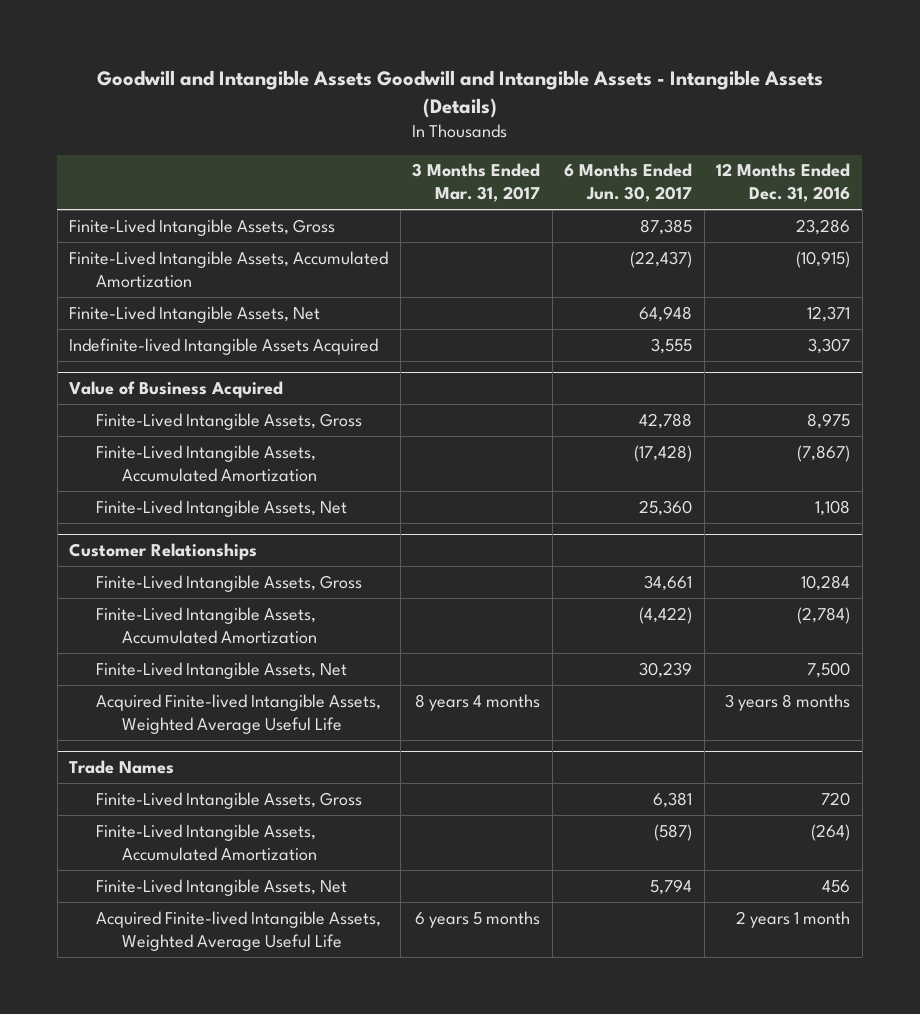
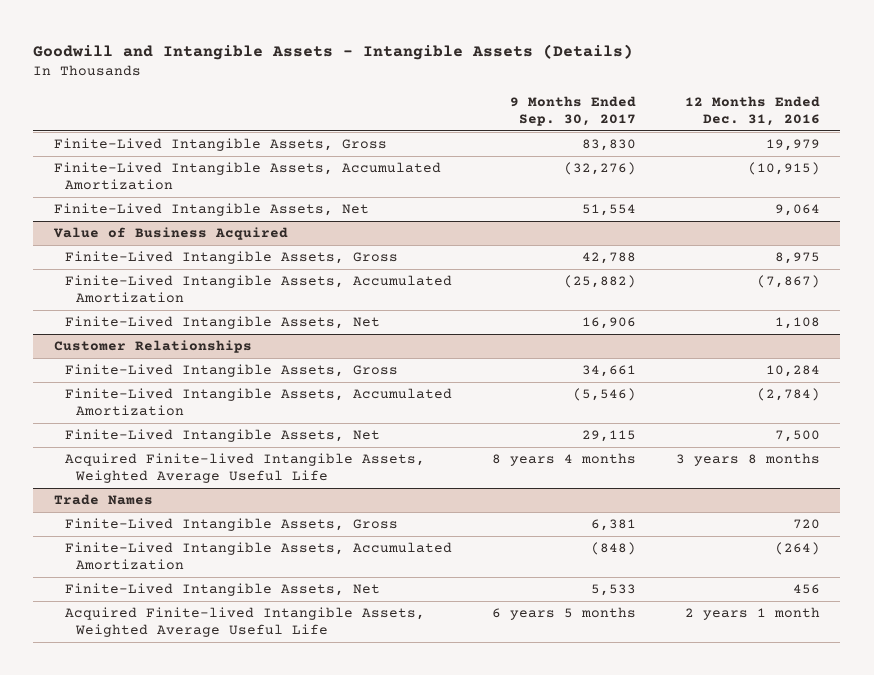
- Goodwill and Intangible Assets Goodwill and Intangible Assets - Intangible Assets (Details)
+ Goodwill and Intangible Assets - Intangible Assets (Details)
- | 3 Months Ended Mar. 31, 2017 | 6 Months Ended Jun. 30, 2017 | 12 Months Ended Dec. 31, 2016
+ | 9 Months Ended Sep. 30, 2017 | 12 Months Ended Dec. 31, 2016
- Finite-Lived Intangible Assets, Gross | | 87,385 | 23,286
+ Finite-Lived Intangible Assets, Gross | 83,830 | 19,979
- Finite-Lived Intangible Assets, Net | | 64,948 | 12,371
- Indefinite-lived Intangible Assets Acquired | | 3,555 | 3,307
+ Finite-Lived Intangible Assets, Net | 51,554 | 9,064

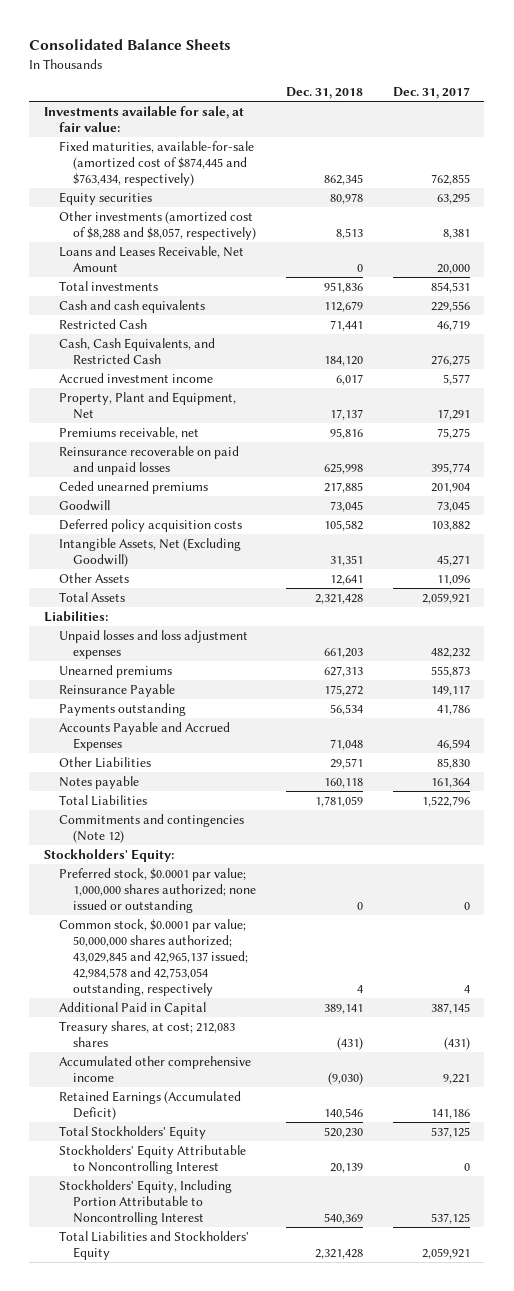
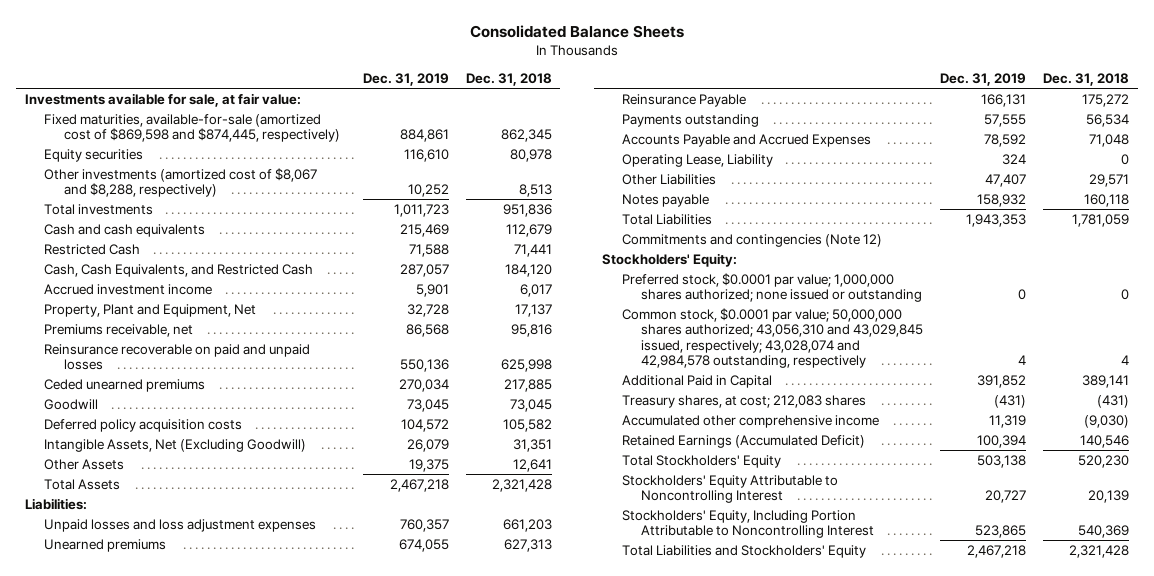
- | Dec. 31, 2018 | Dec. 31, 2017
+ | Dec. 31, 2019 | Dec. 31, 2018
- Fixed maturities, available-for-sale (amortized cost of $874,445 and $763,434, respectively) | 862,345 | 762,855
+ Fixed maturities, available-for-sale (amortized cost of $869,598 and $874,445, respectively) | 884,861 | 862,345
- Other investments (amortized cost of $8,288 and $8,057, respectively) | 8,513 | 8,381
- Loans and Leases Receivable, Net Amount | 0 | 20,000
+ Other investments (amortized cost of $8,067 and $8,288, respectively) | 10,252 | 8,513
+ Operating Lease, Liability | 324 | 0
- Common stock, $0.0001 par value; 50,000,000 shares authorized; 43,029,845 and 42,965,137 issued; 42,984,578 and 42,753,054 outstanding, respectively | 4 | 4
+ Common stock, $0.0001 par value; 50,000,000 shares authorized; 43,056,310 and 43,029,845 issued, respectively; 43,028,074 and 42,984,578 outstanding, respectively | 4 | 4

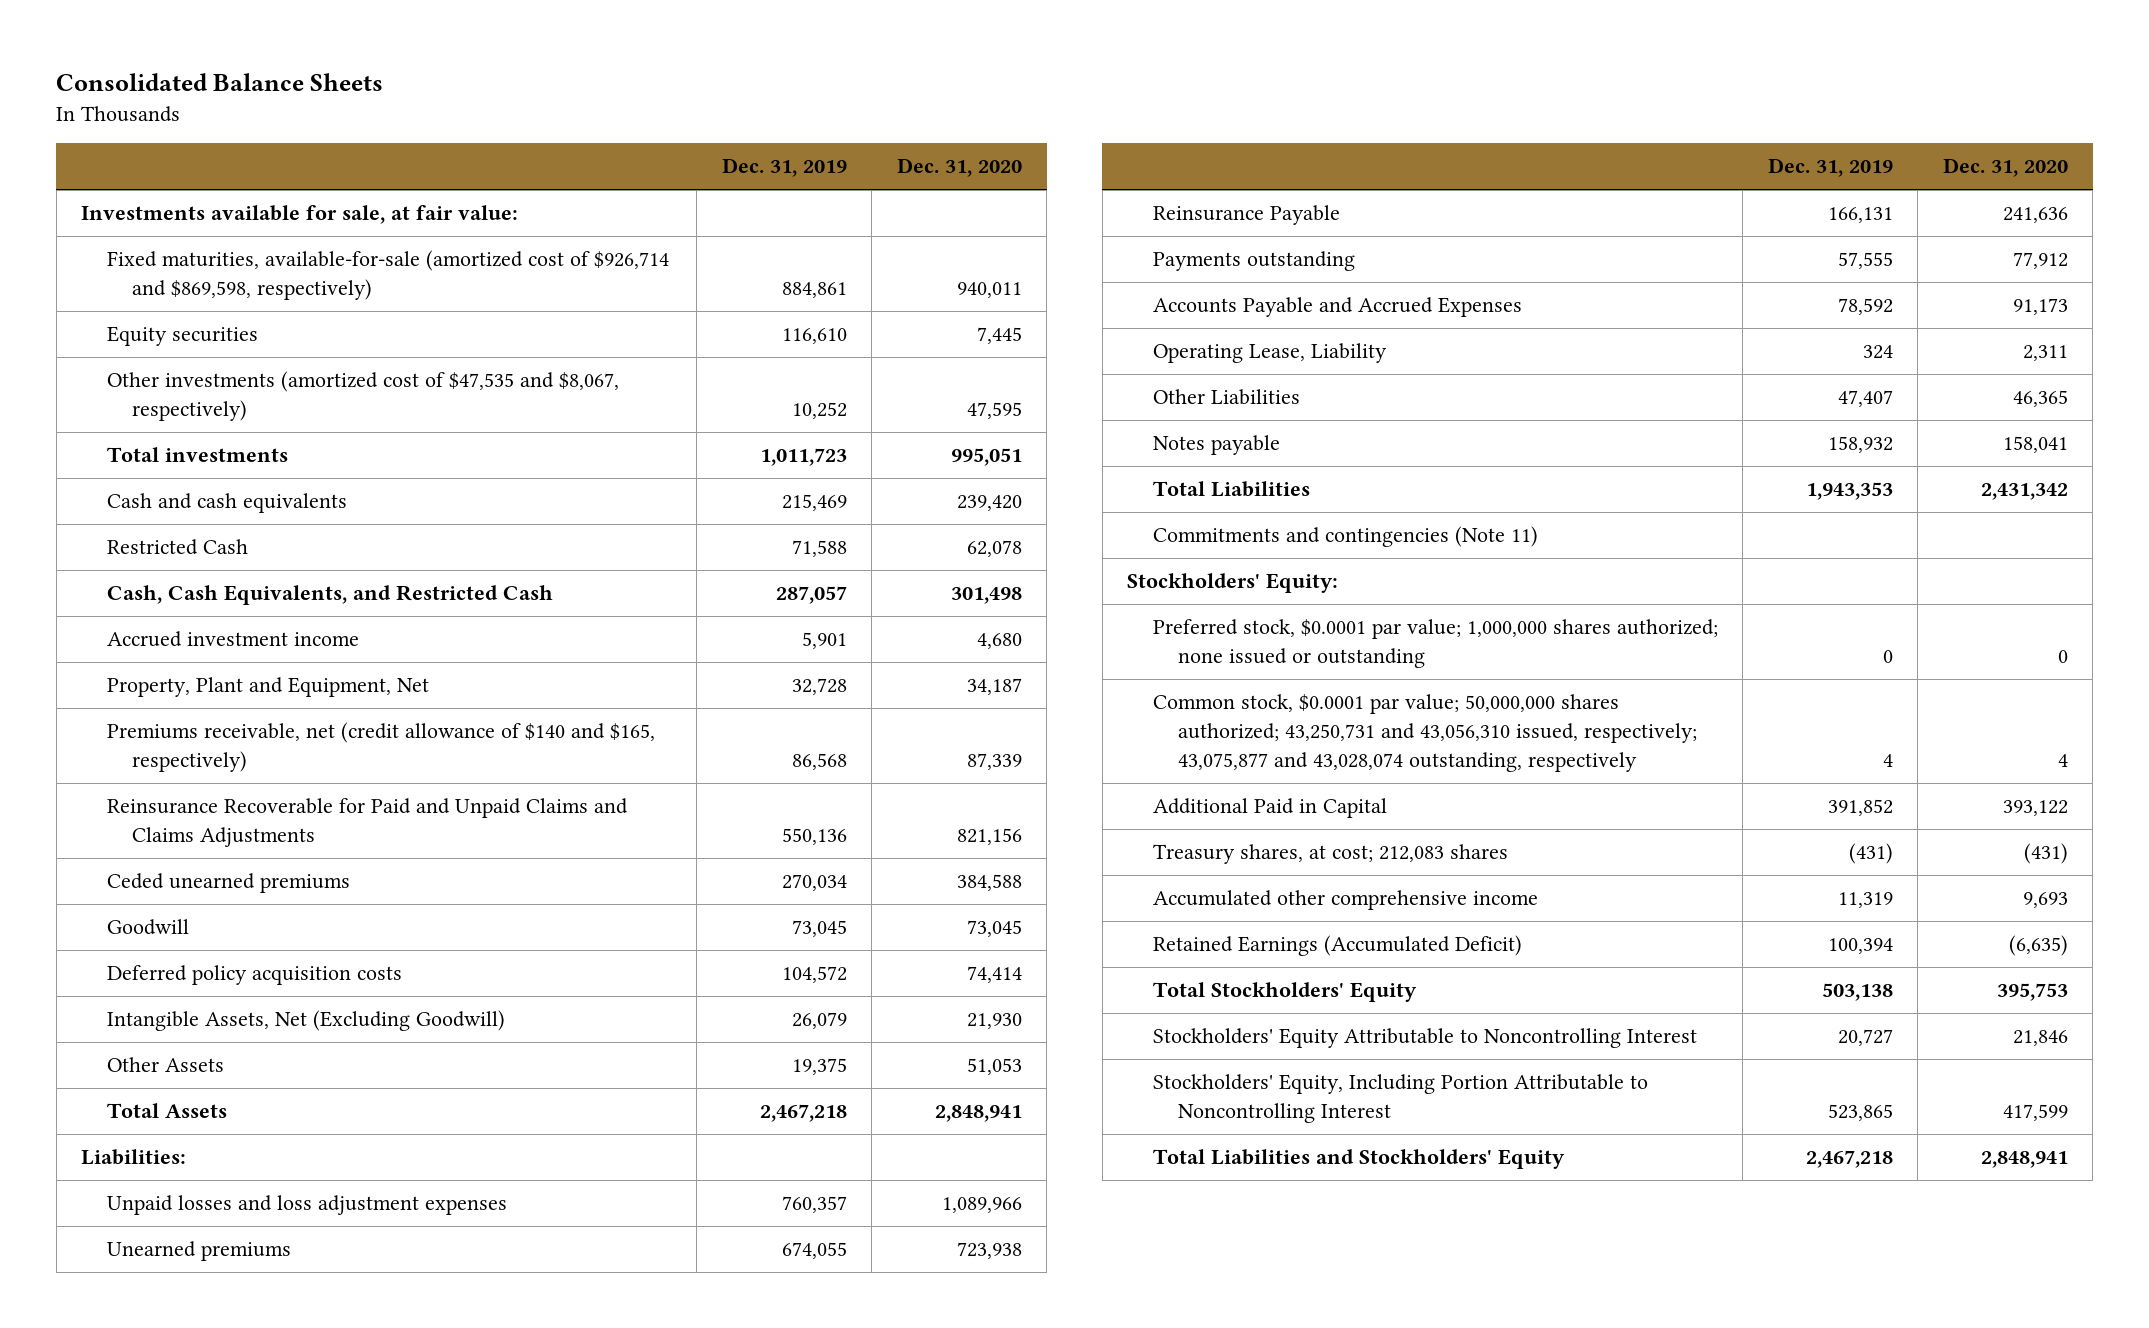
- | Dec. 31, 2019 | Dec. 31, 2018
+ | Dec. 31, 2019 | Dec. 31, 2020
- Fixed maturities, available-for-sale (amortized cost of $869,598 and $874,445, respectively) | 884,861 | 862,345
+ Fixed maturities, available-for-sale (amortized cost of $926,714 and $869,598, respectively) | 884,861 | 940,011
- Other investments (amortized cost of $8,067 and $8,288, respectively) | 10,252 | 8,513
+ Other investments (amortized cost of $47,535 and $8,067, respectively) | 10,252 | 47,595
- Premiums receivable, net | 86,568 | 95,816
- Reinsurance recoverable on paid and unpaid losses | 550,136 | 625,998
+ Premiums receivable, net (credit allowance of $140 and $165, respectively) | 86,568 | 87,339
+ Reinsurance Recoverable for Paid and Unpaid Claims and Claims Adjustments | 550,136 | 821,156
- Commitments and contingencies (Note 12)
+ Commitments and contingencies (Note 11)
- Common stock, $0.0001 par value; 50,000,000 shares authorized; 43,056,310 and 43,029,845 issued, respectively; 43,028,074 and 42,984,578 outstanding, respectively | 4 | 4
+ Common stock, $0.0001 par value; 50,000,000 shares authorized; 43,250,731 and 43,056,310 issued, respectively; 43,075,877 and 43,028,074 outstanding, respectively | 4 | 4

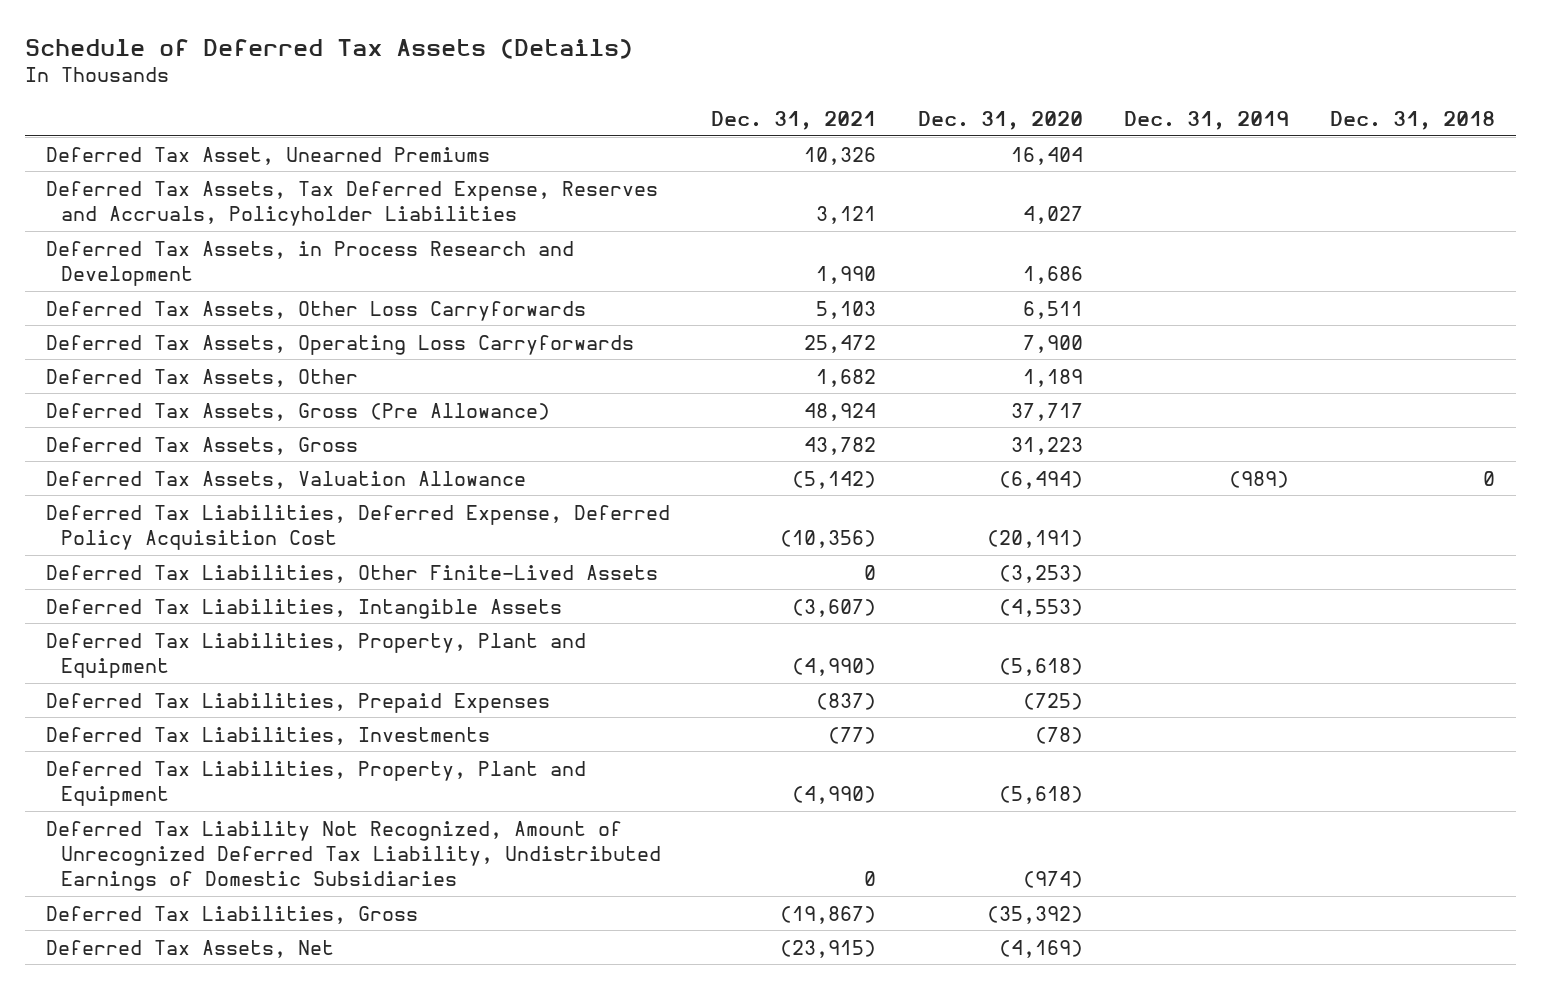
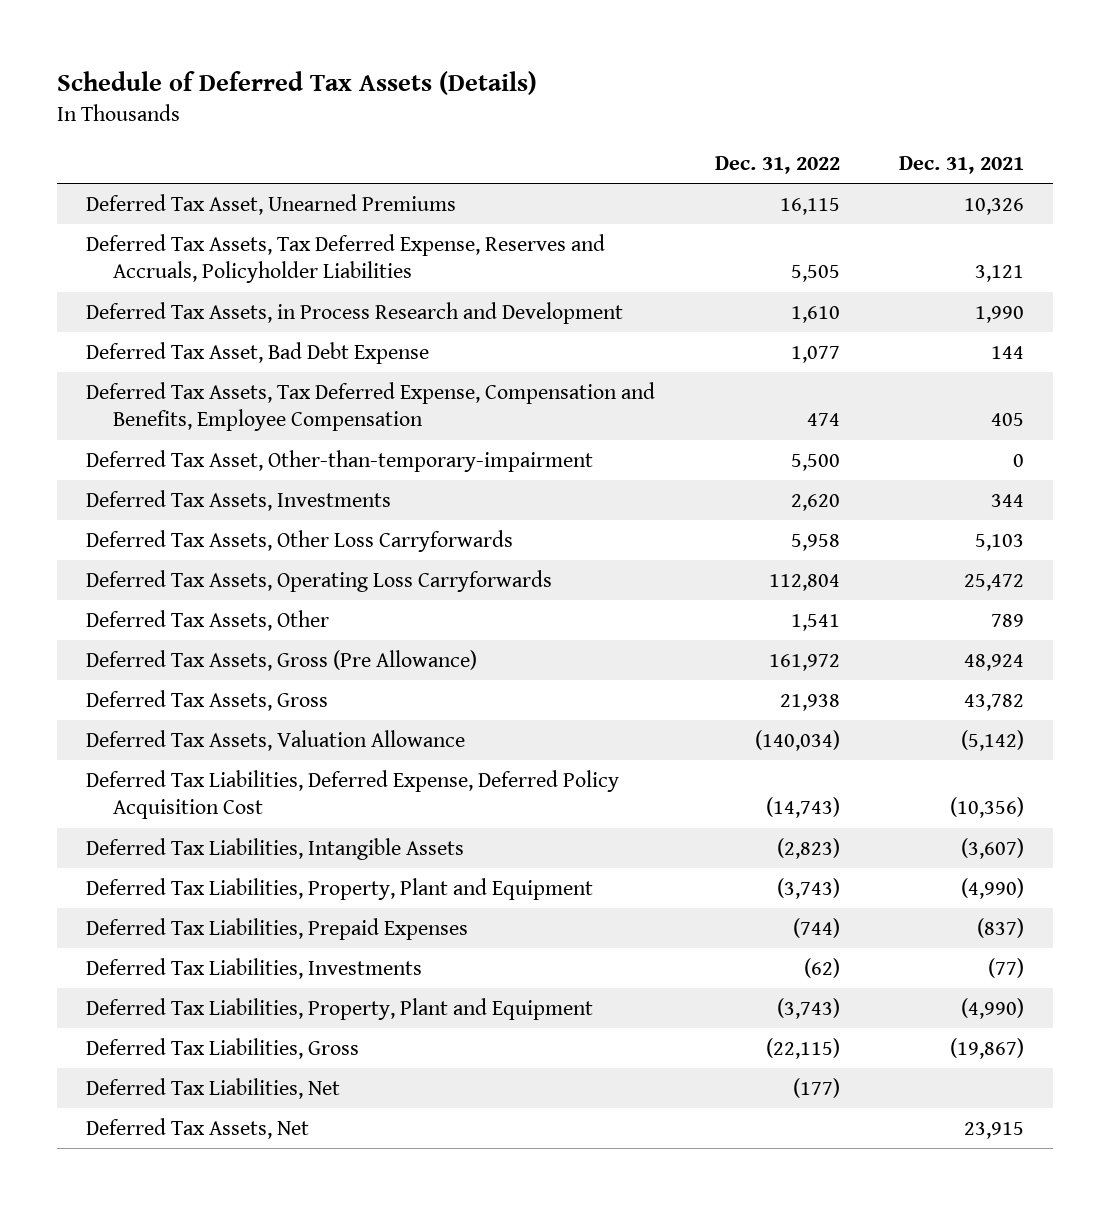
- | Dec. 31, 2021 | Dec. 31, 2020 | Dec. 31, 2019 | Dec. 31, 2018
+ | Dec. 31, 2022 | Dec. 31, 2021
+ Deferred Tax Asset, Bad Debt Expense | 1,077 | 144
+ Deferred Tax Assets, Tax Deferred Expense, Compensation and Benefits, Employee Compensation | 474 | 405
+ Deferred Tax Asset, Other-than-temporary-impairment | 5,500 | 0
+ Deferred Tax Assets, Investments | 2,620 | 344
- Deferred Tax Assets, Other | 1,682 | 1,189 | |
+ Deferred Tax Assets, Other | 1,541 | 789
- Deferred Tax Liabilities, Other Finite-Lived Assets | 0 | (3,253) | |
- Deferred Tax Liability Not Recognized, Amount of Unrecognized Deferred Tax Liability, Undistributed Earnings of Domestic Subsidiaries | 0 | (974) | |
- Deferred Tax Assets, Net | (23,915) | (4,169) | |
+ Deferred Tax Liabilities, Net | (177) |
+ Deferred Tax Assets, Net | | 23,915

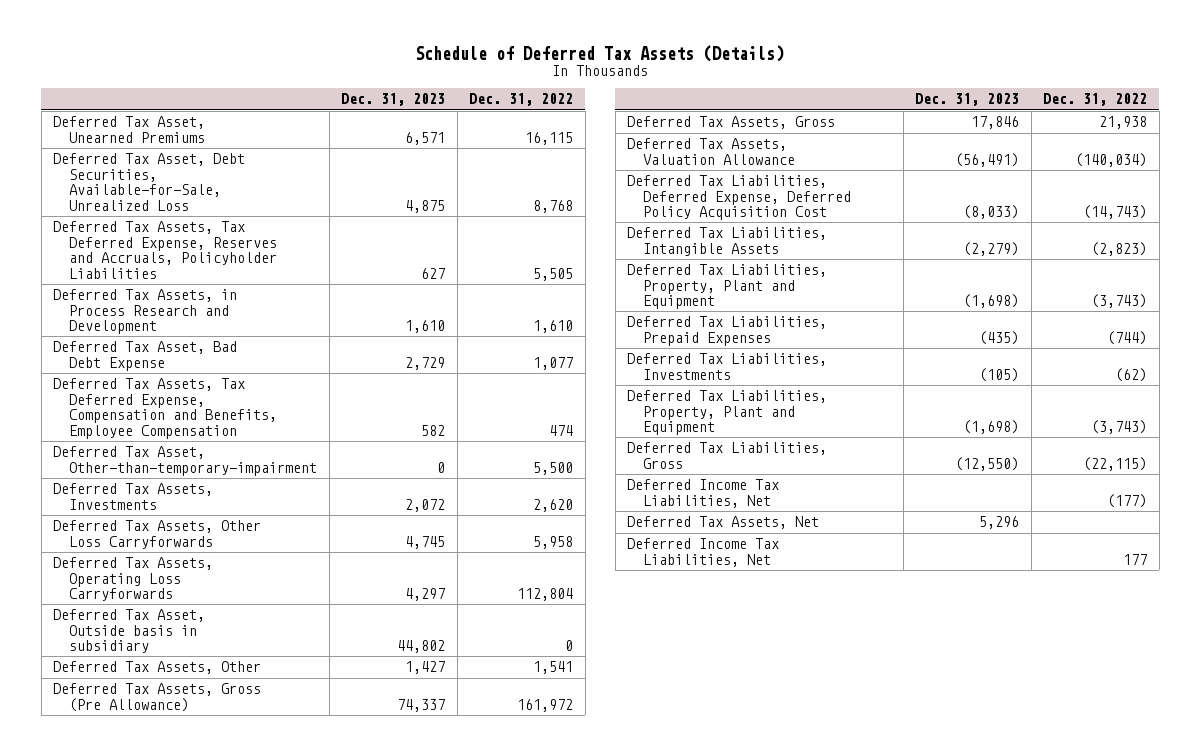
- | Dec. 31, 2022 | Dec. 31, 2021
+ | Dec. 31, 2023 | Dec. 31, 2022
+ Deferred Tax Asset, Debt Securities, Available-for-Sale, Unrealized Loss | 4,875 | 8,768
+ Deferred Tax Asset, Outside basis in subsidiary | 44,802 | 0
- Deferred Tax Liabilities, Net | (177) |
+ Deferred Income Tax Liabilities, Net | | (177)
+ Deferred Income Tax Liabilities, Net | | 177

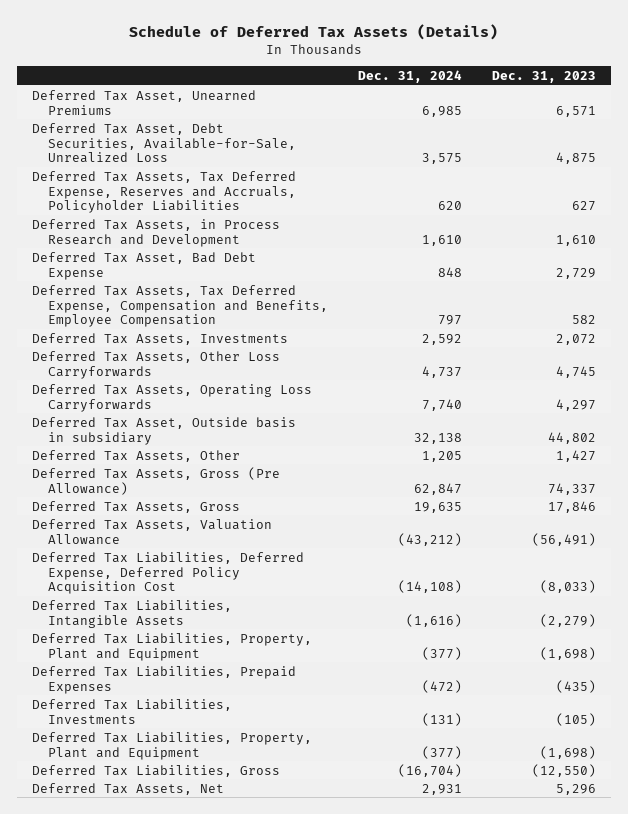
- | Dec. 31, 2023 | Dec. 31, 2022
+ | Dec. 31, 2024 | Dec. 31, 2023
- Deferred Tax Asset, Other-than-temporary-impairment | 0 | 5,500
- Deferred Income Tax Liabilities, Net | | (177)
- Deferred Income Tax Liabilities, Net | | 177

